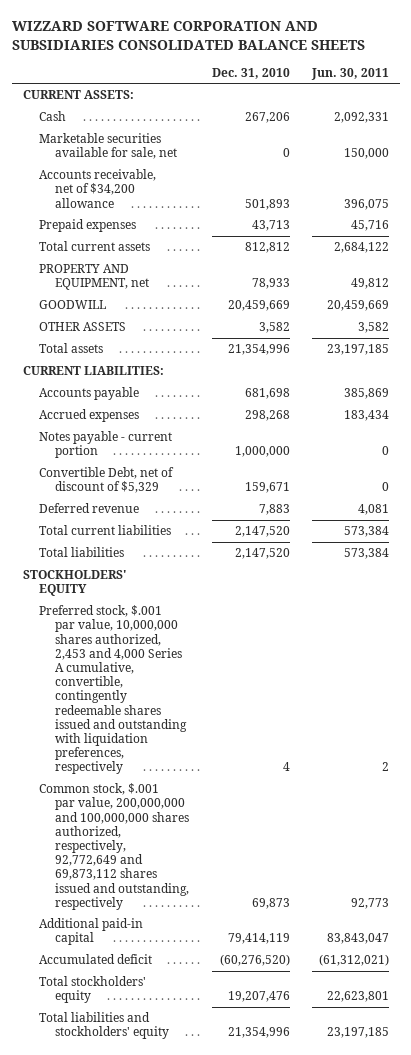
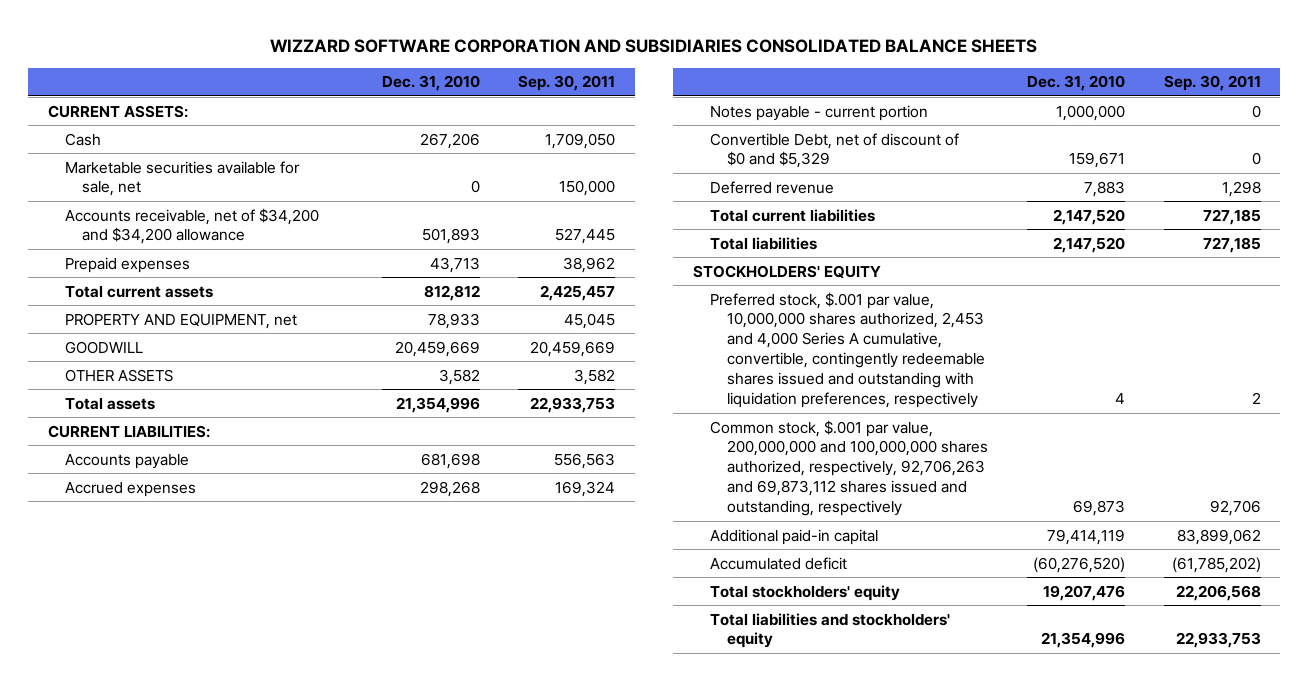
- | Dec. 31, 2010 | Jun. 30, 2011
+ | Dec. 31, 2010 | Sep. 30, 2011
- Accounts receivable, net of $34,200 allowance | 501,893 | 396,075
+ Accounts receivable, net of $34,200 and $34,200 allowance | 501,893 | 527,445
- Convertible Debt, net of discount of $5,329 | 159,671 | 0
+ Convertible Debt, net of discount of $0 and $5,329 | 159,671 | 0
- Common stock, $.001 par value, 200,000,000 and 100,000,000 shares authorized, respectively, 92,772,649 and 69,873,112 shares issued and outstanding, respectively | 69,873 | 92,773
+ Common stock, $.001 par value, 200,000,000 and 100,000,000 shares authorized, respectively, 92,706,263 and 69,873,112 shares issued and outstanding, respectively | 69,873 | 92,706

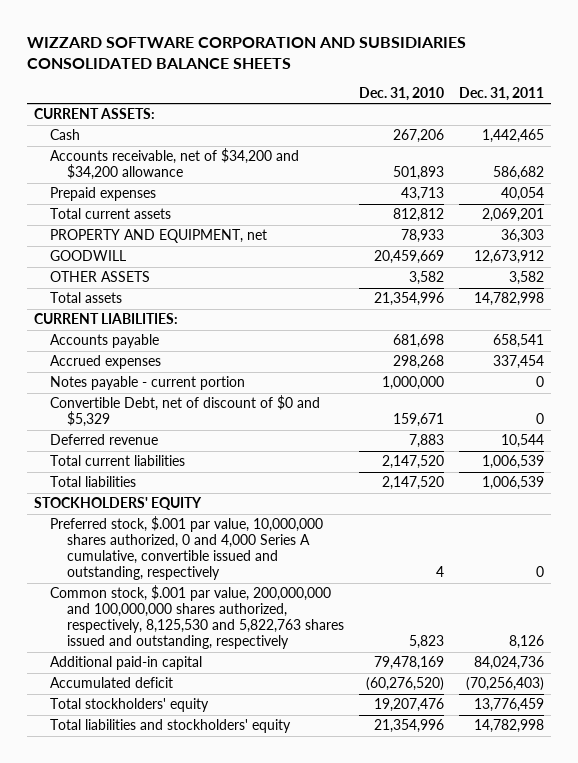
- | Dec. 31, 2010 | Sep. 30, 2011
+ | Dec. 31, 2010 | Dec. 31, 2011
- Marketable securities available for sale, net | 0 | 150,000
- Preferred stock, $.001 par value, 10,000,000 shares authorized, 2,453 and 4,000 Series A cumulative, convertible, contingently redeemable shares issued and outstanding with liquidation preferences, respectively | 4 | 2
- Common stock, $.001 par value, 200,000,000 and 100,000,000 shares authorized, respectively, 92,706,263 and 69,873,112 shares issued and outstanding, respectively | 69,873 | 92,706
- Additional paid-in capital | 79,414,119 | 83,899,062
+ Preferred stock, $.001 par value, 10,000,000 shares authorized, 0 and 4,000 Series A cumulative, convertible issued and outstanding, respectively | 4 | 0
+ Common stock, $.001 par value, 200,000,000 and 100,000,000 shares authorized, respectively, 8,125,530 and 5,822,763 shares issued and outstanding, respectively | 5,823 | 8,126
+ Additional paid-in capital | 79,478,169 | 84,024,736

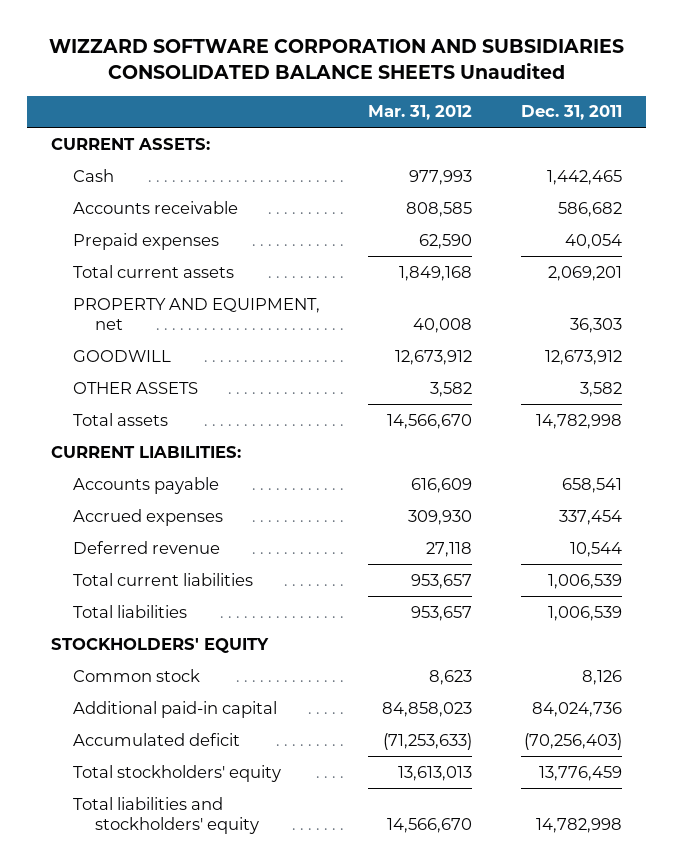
- WIZZARD SOFTWARE CORPORATION AND SUBSIDIARIES CONSOLIDATED BALANCE SHEETS
+ WIZZARD SOFTWARE CORPORATION AND SUBSIDIARIES CONSOLIDATED BALANCE SHEETS Unaudited
- | Dec. 31, 2010 | Dec. 31, 2011
+ | Mar. 31, 2012 | Dec. 31, 2011
- Accounts receivable, net of $34,200 and $34,200 allowance | 501,893 | 586,682
+ Accounts receivable | 808,585 | 586,682
- Notes payable - current portion | 1,000,000 | 0
- Convertible Debt, net of discount of $0 and $5,329 | 159,671 | 0
- Preferred stock, $.001 par value, 10,000,000 shares authorized, 0 and 4,000 Series A cumulative, convertible issued and outstanding, respectively | 4 | 0
- Common stock, $.001 par value, 200,000,000 and 100,000,000 shares authorized, respectively, 8,125,530 and 5,822,763 shares issued and outstanding, respectively | 5,823 | 8,126
+ Common stock | 8,623 | 8,126

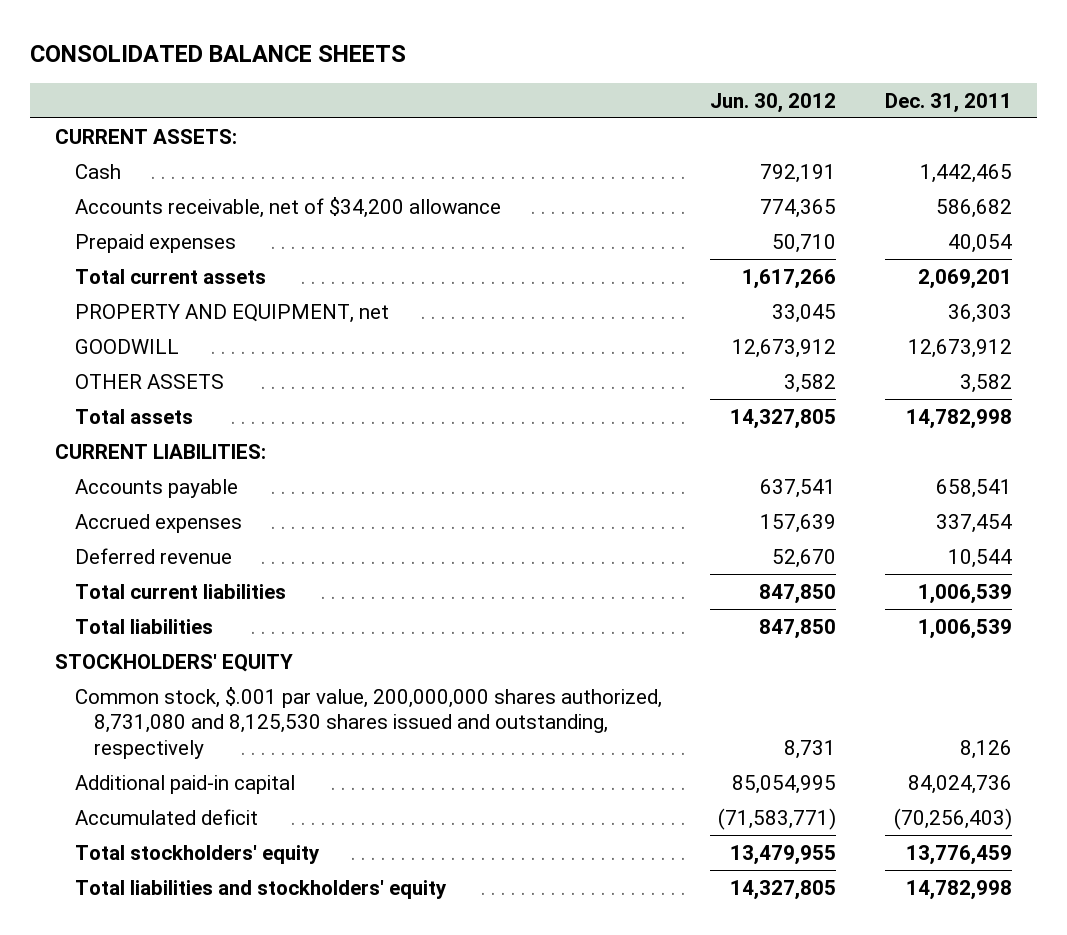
- WIZZARD SOFTWARE CORPORATION AND SUBSIDIARIES CONSOLIDATED BALANCE SHEETS Unaudited
+ CONSOLIDATED BALANCE SHEETS
- | Mar. 31, 2012 | Dec. 31, 2011
+ | Jun. 30, 2012 | Dec. 31, 2011
- Accounts receivable | 808,585 | 586,682
+ Accounts receivable, net of $34,200 allowance | 774,365 | 586,682
- Common stock | 8,623 | 8,126
+ Common stock, $.001 par value, 200,000,000 shares authorized, 8,731,080 and 8,125,530 shares issued and outstanding, respectively | 8,731 | 8,126

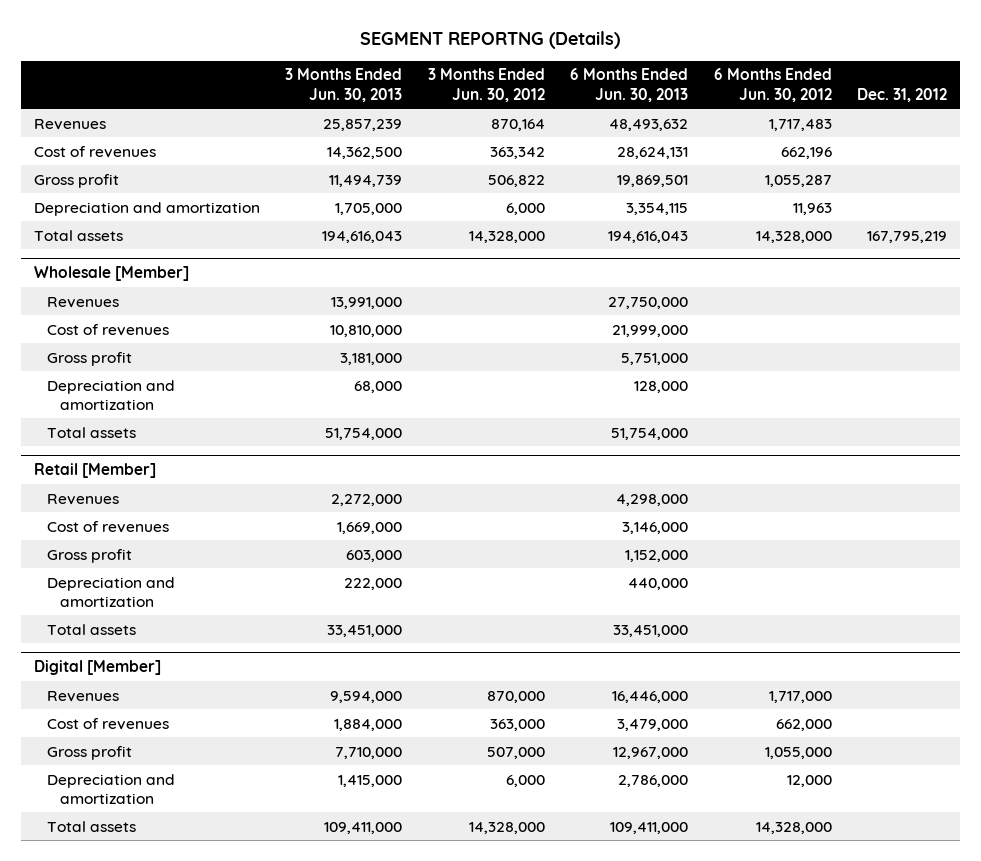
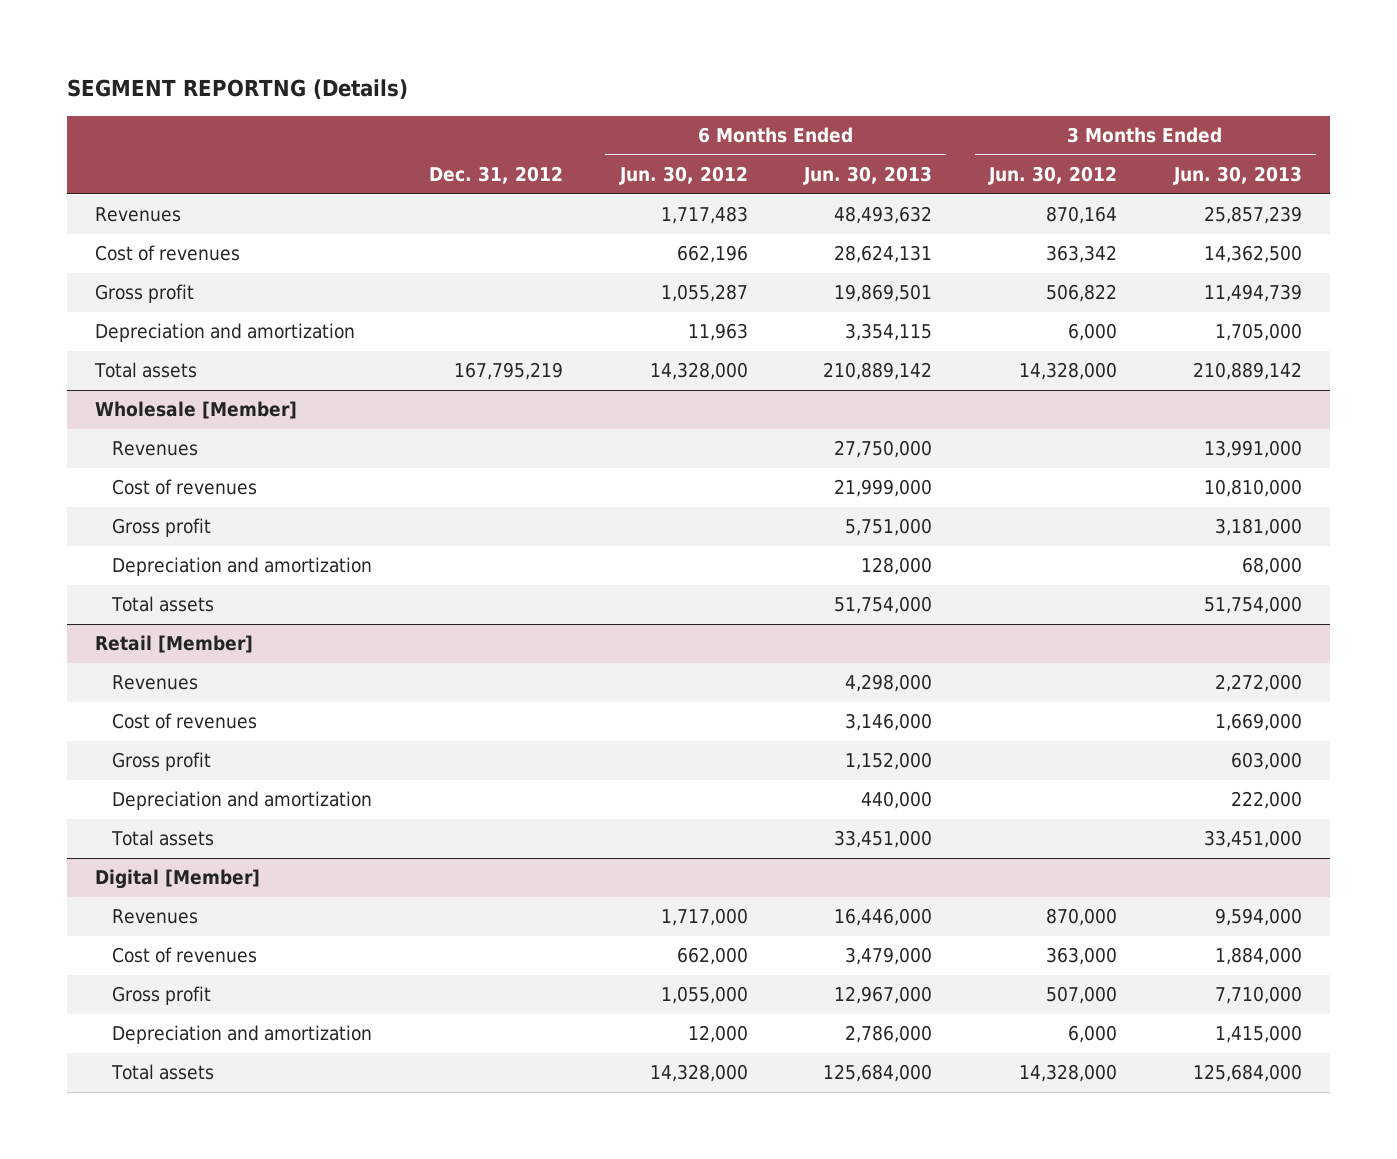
- | 3 Months Ended Jun. 30, 2013 | 3 Months Ended Jun. 30, 2012 | 6 Months Ended Jun. 30, 2013 | 6 Months Ended Jun. 30, 2012 | Dec. 31, 2012
+ | Dec. 31, 2012 | 6 Months Ended Jun. 30, 2012 | 6 Months Ended Jun. 30, 2013 | 3 Months Ended Jun. 30, 2012 | 3 Months Ended Jun. 30, 2013
- Total assets | 194,616,043 | 14,328,000 | 194,616,043 | 14,328,000 | 167,795,219
+ Total assets | 167,795,219 | 14,328,000 | 210,889,142 | 14,328,000 | 210,889,142
@ Digital [Member]
- Total assets | 109,411,000 | 14,328,000 | 109,411,000 | 14,328,000 |
+ Total assets | | 14,328,000 | 125,684,000 | 14,328,000 | 125,684,000

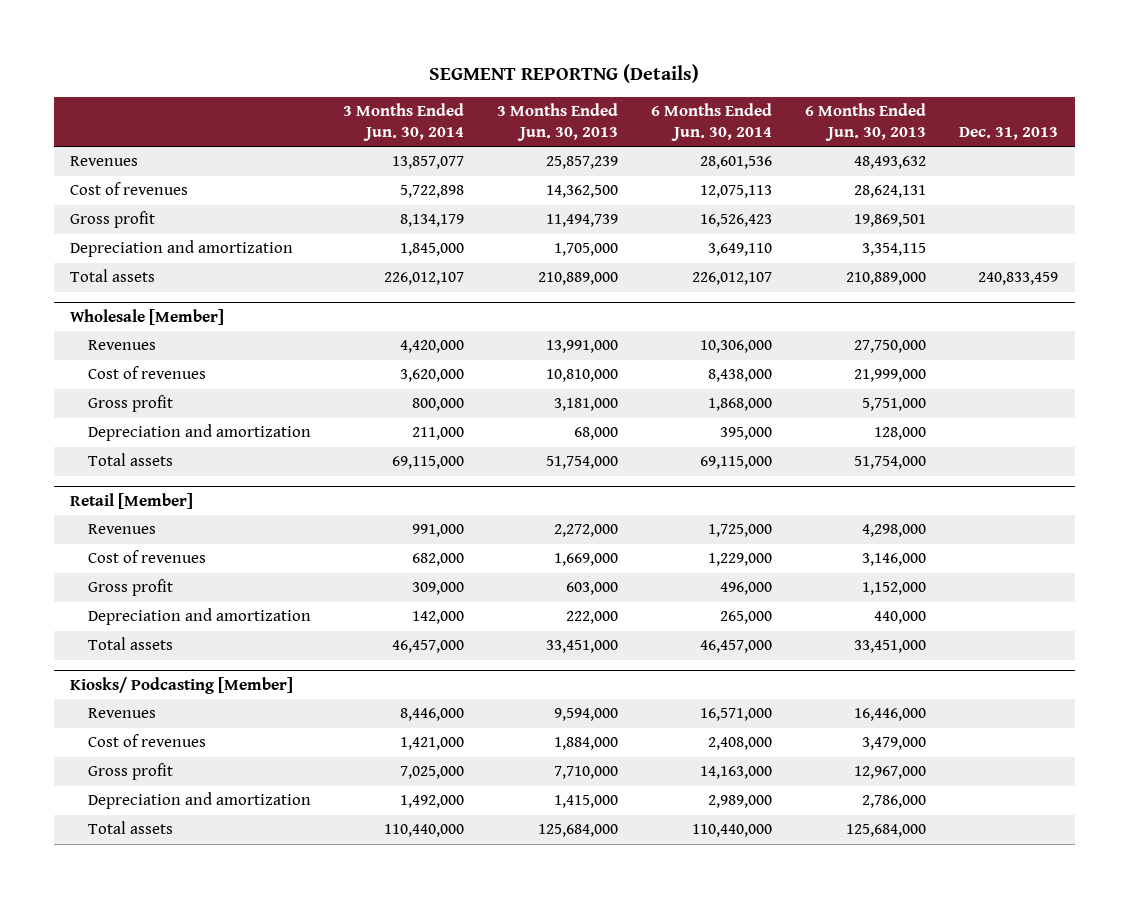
- | Dec. 31, 2012 | 6 Months Ended Jun. 30, 2012 | 6 Months Ended Jun. 30, 2013 | 3 Months Ended Jun. 30, 2012 | 3 Months Ended Jun. 30, 2013
+ | 3 Months Ended Jun. 30, 2014 | 3 Months Ended Jun. 30, 2013 | 6 Months Ended Jun. 30, 2014 | 6 Months Ended Jun. 30, 2013 | Dec. 31, 2013
- Total assets | 167,795,219 | 14,328,000 | 210,889,142 | 14,328,000 | 210,889,142
+ Total assets | 226,012,107 | 210,889,000 | 226,012,107 | 210,889,000 | 240,833,459
- Digital [Member]
+ Kiosks/ Podcasting [Member]

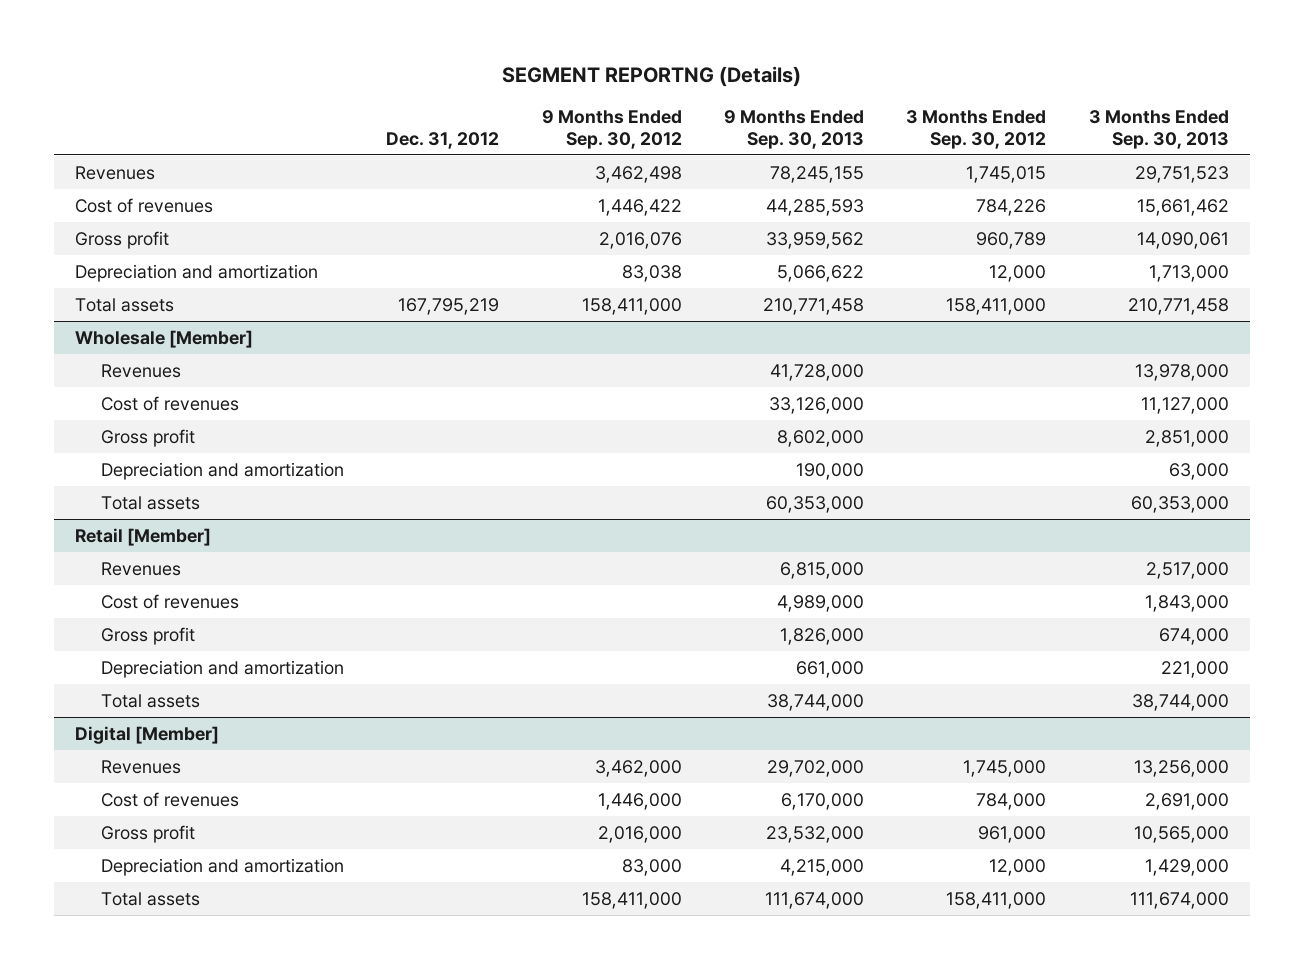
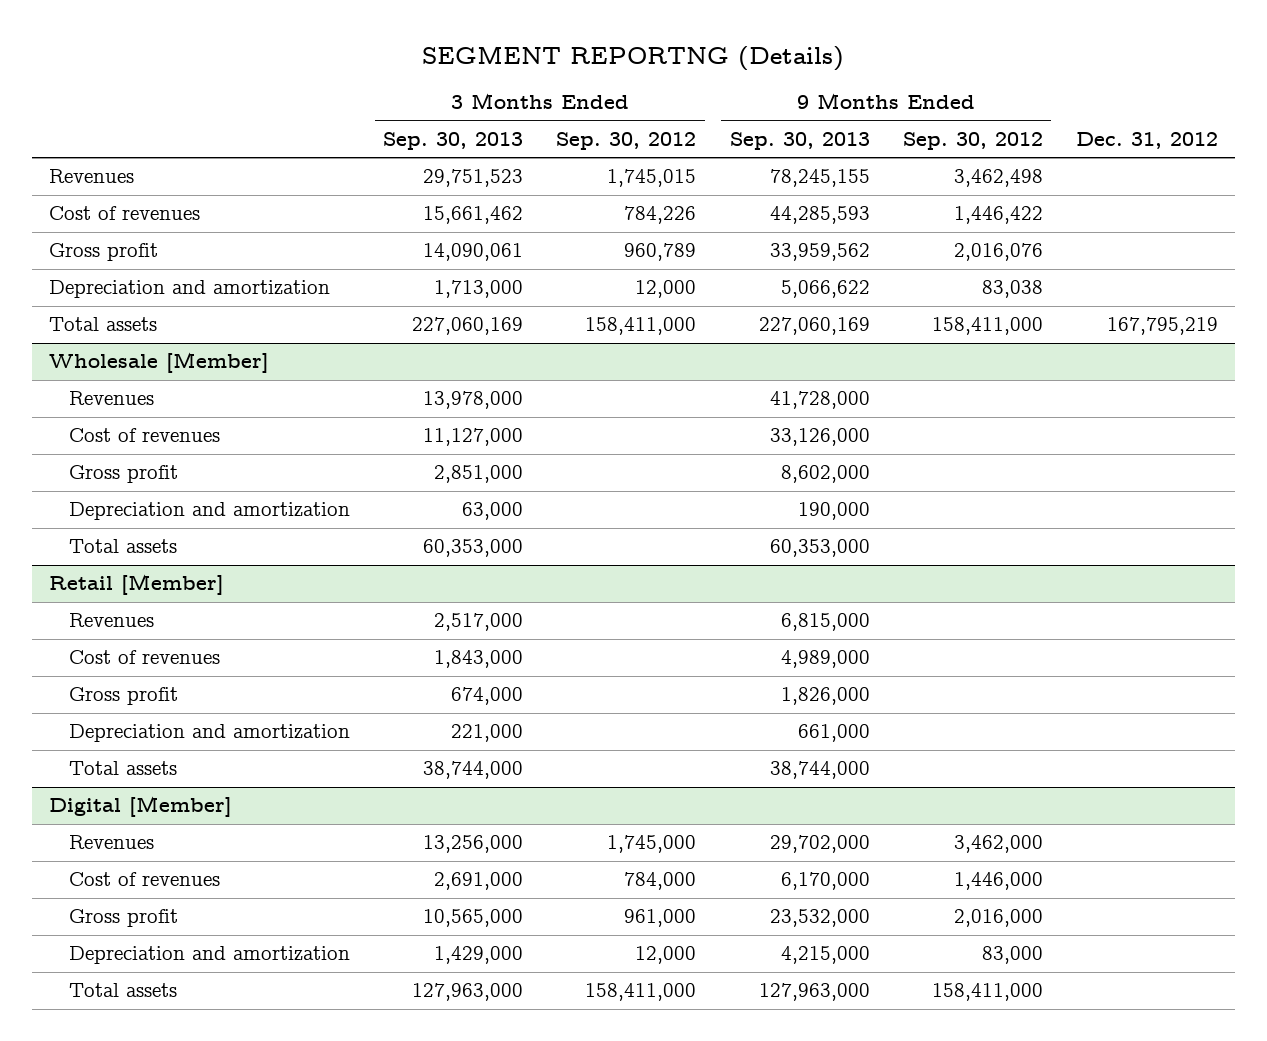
- | Dec. 31, 2012 | 9 Months Ended Sep. 30, 2012 | 9 Months Ended Sep. 30, 2013 | 3 Months Ended Sep. 30, 2012 | 3 Months Ended Sep. 30, 2013
+ | 3 Months Ended Sep. 30, 2013 | 3 Months Ended Sep. 30, 2012 | 9 Months Ended Sep. 30, 2013 | 9 Months Ended Sep. 30, 2012 | Dec. 31, 2012
- Total assets | 167,795,219 | 158,411,000 | 210,771,458 | 158,411,000 | 210,771,458
+ Total assets | 227,060,169 | 158,411,000 | 227,060,169 | 158,411,000 | 167,795,219
@ Digital [Member]
- Total assets | | 158,411,000 | 111,674,000 | 158,411,000 | 111,674,000
+ Total assets | 127,963,000 | 158,411,000 | 127,963,000 | 158,411,000 |

